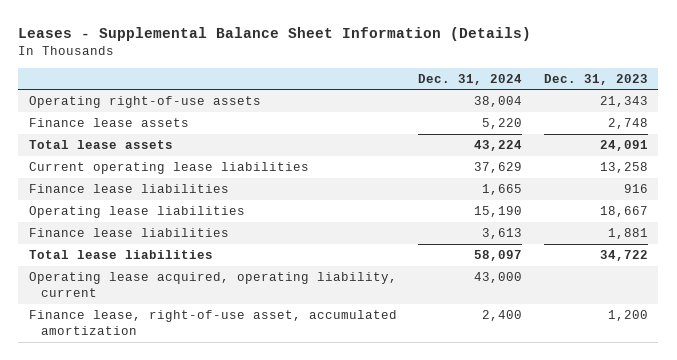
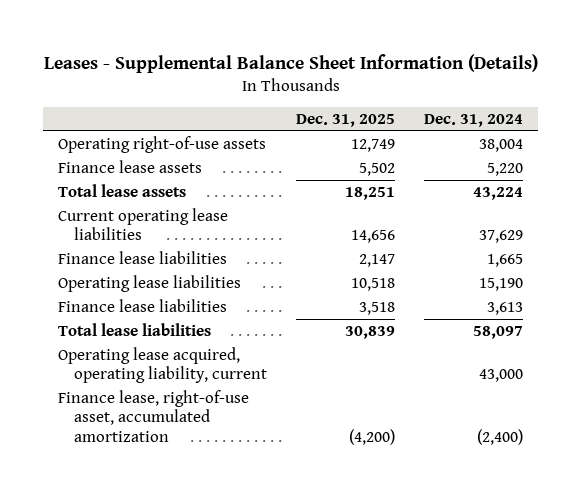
- | Dec. 31, 2024 | Dec. 31, 2023
+ | Dec. 31, 2025 | Dec. 31, 2024
- Finance lease, right-of-use asset, accumulated amortization | 2,400 | 1,200
+ Finance lease, right-of-use asset, accumulated amortization | (4,200) | (2,400)

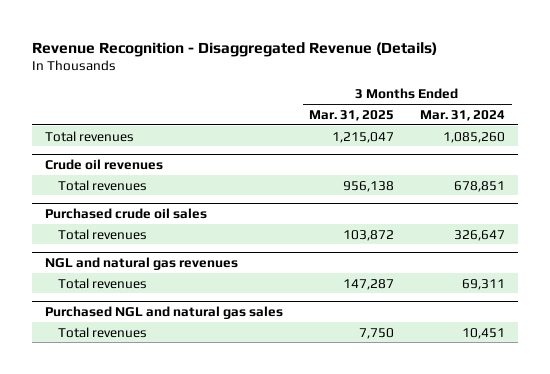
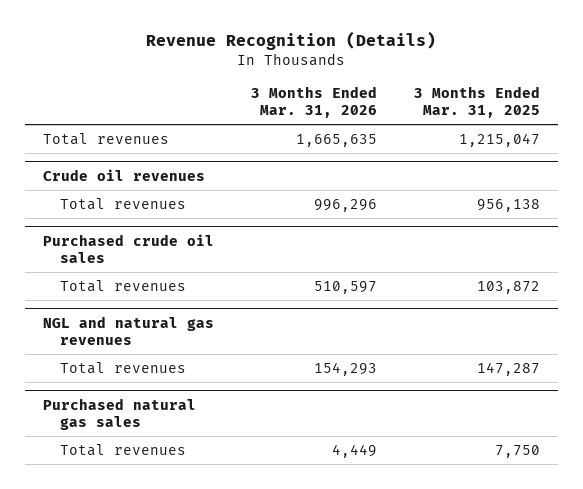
- Revenue Recognition - Disaggregated Revenue (Details)
+ Revenue Recognition (Details)
- | 3 Months Ended Mar. 31, 2025 | 3 Months Ended Mar. 31, 2024
+ | 3 Months Ended Mar. 31, 2026 | 3 Months Ended Mar. 31, 2025
- Purchased NGL and natural gas sales
+ Purchased natural gas sales

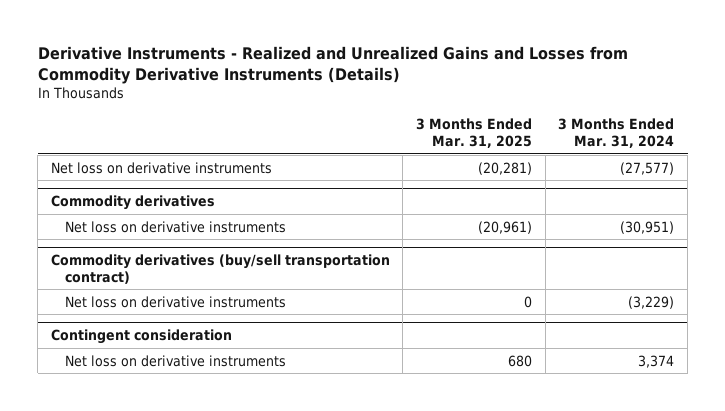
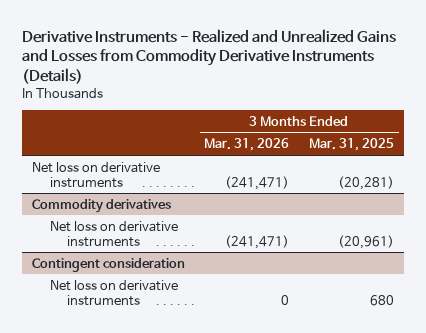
- | 3 Months Ended Mar. 31, 2025 | 3 Months Ended Mar. 31, 2024
+ | 3 Months Ended Mar. 31, 2026 | 3 Months Ended Mar. 31, 2025
- Commodity derivatives (buy/sell transportation contract)
- Net loss on derivative instruments | 0 | (3,229)

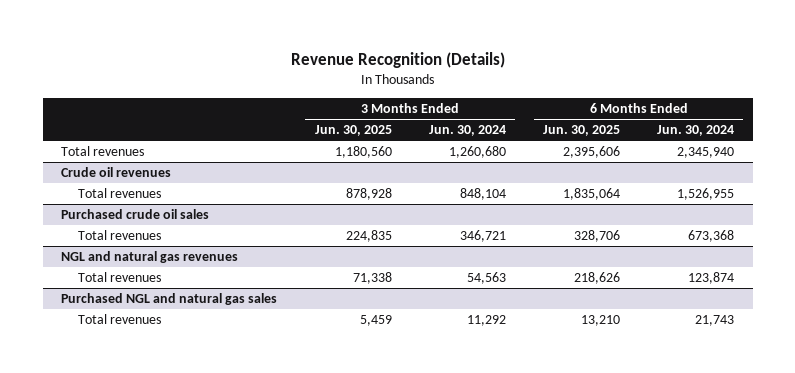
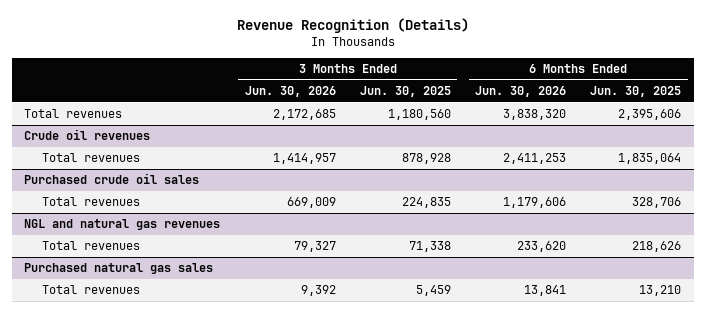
- | 3 Months Ended Jun. 30, 2025 | 3 Months Ended Jun. 30, 2024 | 6 Months Ended Jun. 30, 2025 | 6 Months Ended Jun. 30, 2024
+ | 3 Months Ended Jun. 30, 2026 | 3 Months Ended Jun. 30, 2025 | 6 Months Ended Jun. 30, 2026 | 6 Months Ended Jun. 30, 2025
- Purchased NGL and natural gas sales
+ Purchased natural gas sales

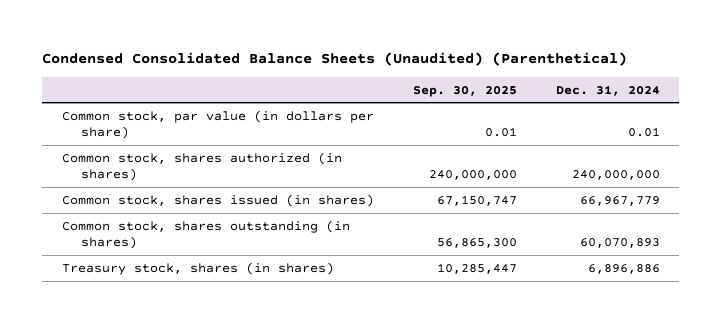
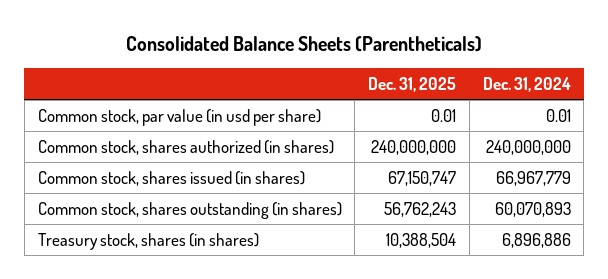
- Condensed Consolidated Balance Sheets (Unaudited) (Parenthetical)
+ Consolidated Balance Sheets (Parentheticals)
- | Sep. 30, 2025 | Dec. 31, 2024
+ | Dec. 31, 2025 | Dec. 31, 2024
- Common stock, par value (in dollars per share) | 0.01 | 0.01
+ Common stock, par value (in usd per share) | 0.01 | 0.01

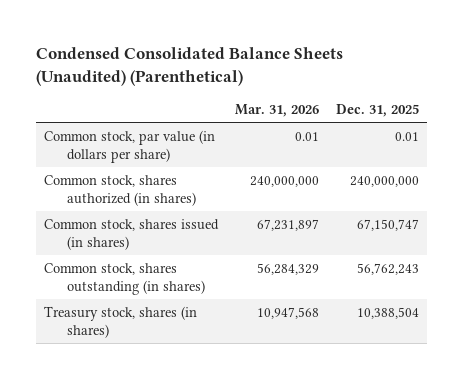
- Consolidated Balance Sheets (Parentheticals)
+ Condensed Consolidated Balance Sheets (Unaudited) (Parenthetical)
- | Dec. 31, 2025 | Dec. 31, 2024
+ | Mar. 31, 2026 | Dec. 31, 2025
- Common stock, par value (in usd per share) | 0.01 | 0.01
+ Common stock, par value (in dollars per share) | 0.01 | 0.01

